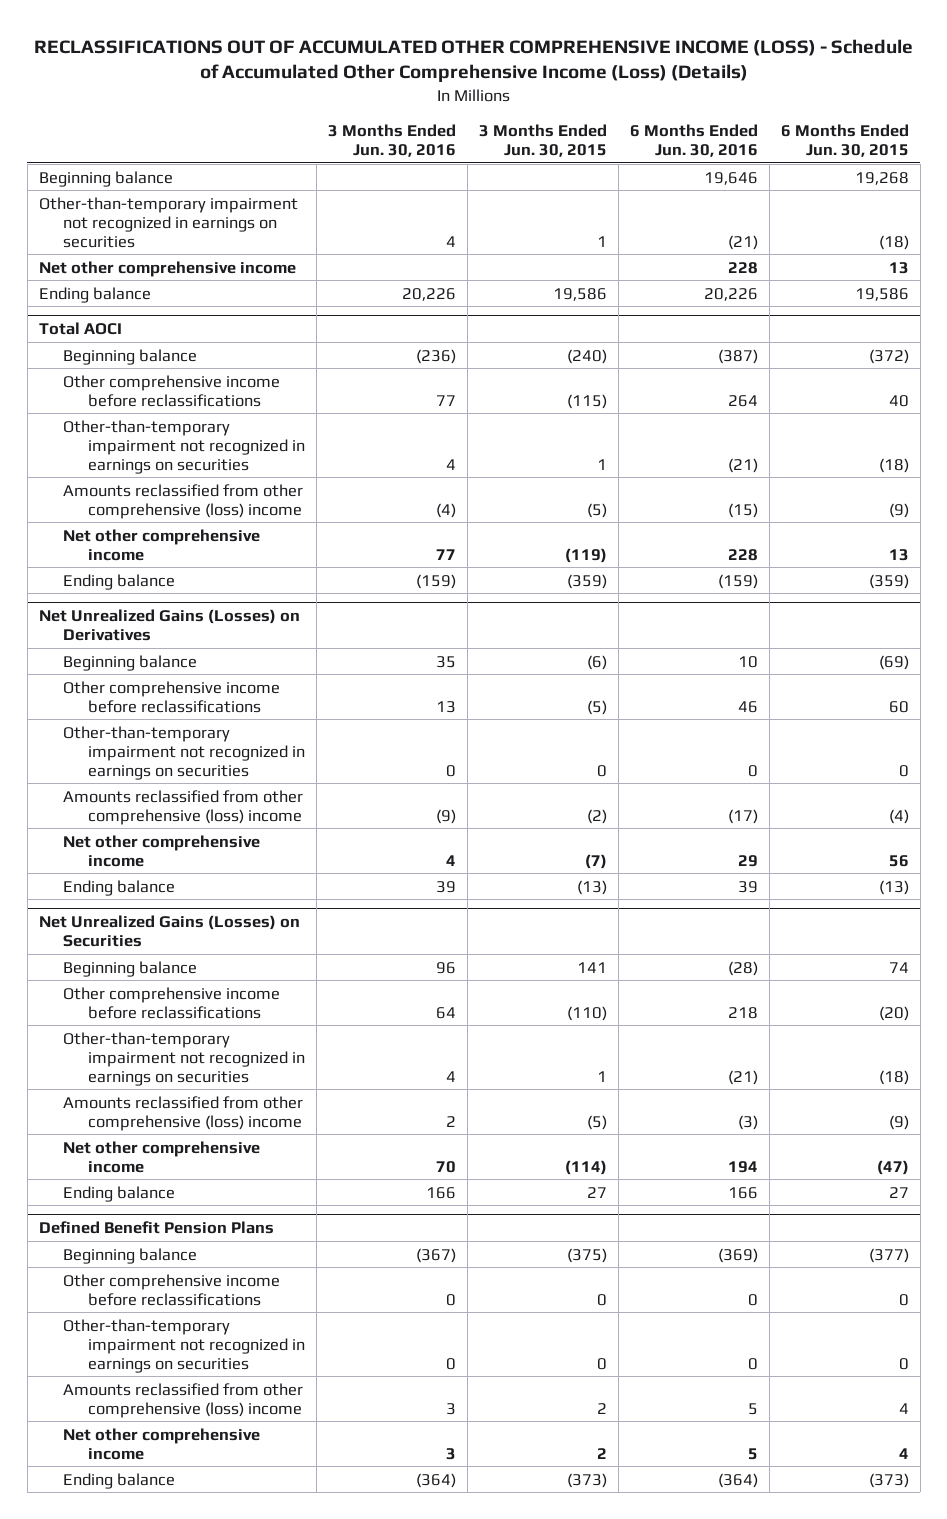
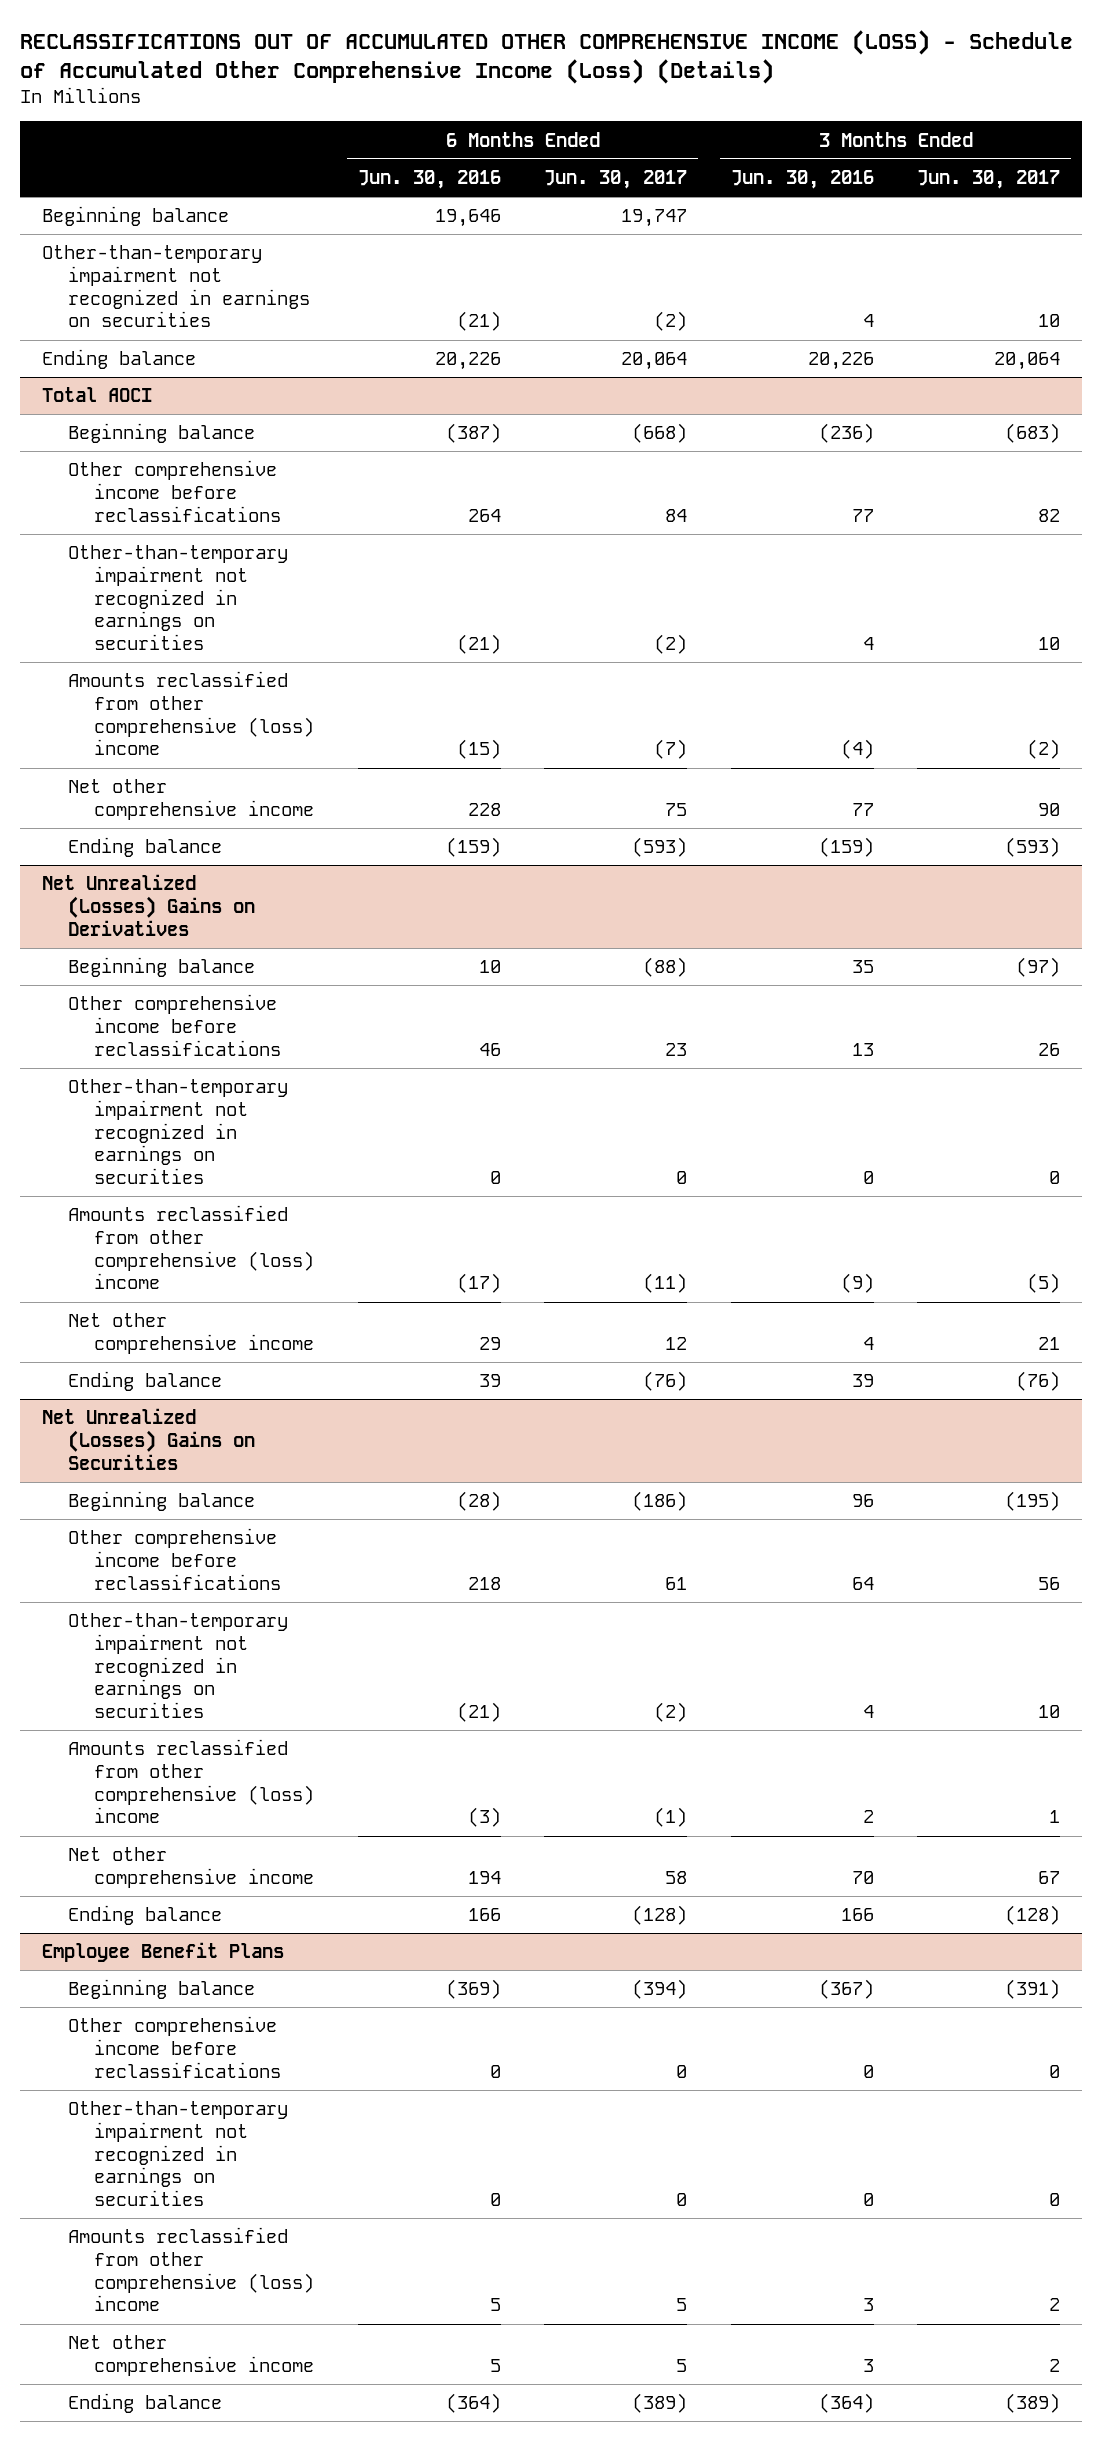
- | 3 Months Ended Jun. 30, 2016 | 3 Months Ended Jun. 30, 2015 | 6 Months Ended Jun. 30, 2016 | 6 Months Ended Jun. 30, 2015
+ | 6 Months Ended Jun. 30, 2016 | 6 Months Ended Jun. 30, 2017 | 3 Months Ended Jun. 30, 2016 | 3 Months Ended Jun. 30, 2017
- Net other comprehensive income | | | 228 | 13
- Net Unrealized Gains (Losses) on Derivatives
+ Net Unrealized (Losses) Gains on Derivatives
- Net Unrealized Gains (Losses) on Securities
+ Net Unrealized (Losses) Gains on Securities
- Defined Benefit Pension Plans
+ Employee Benefit Plans

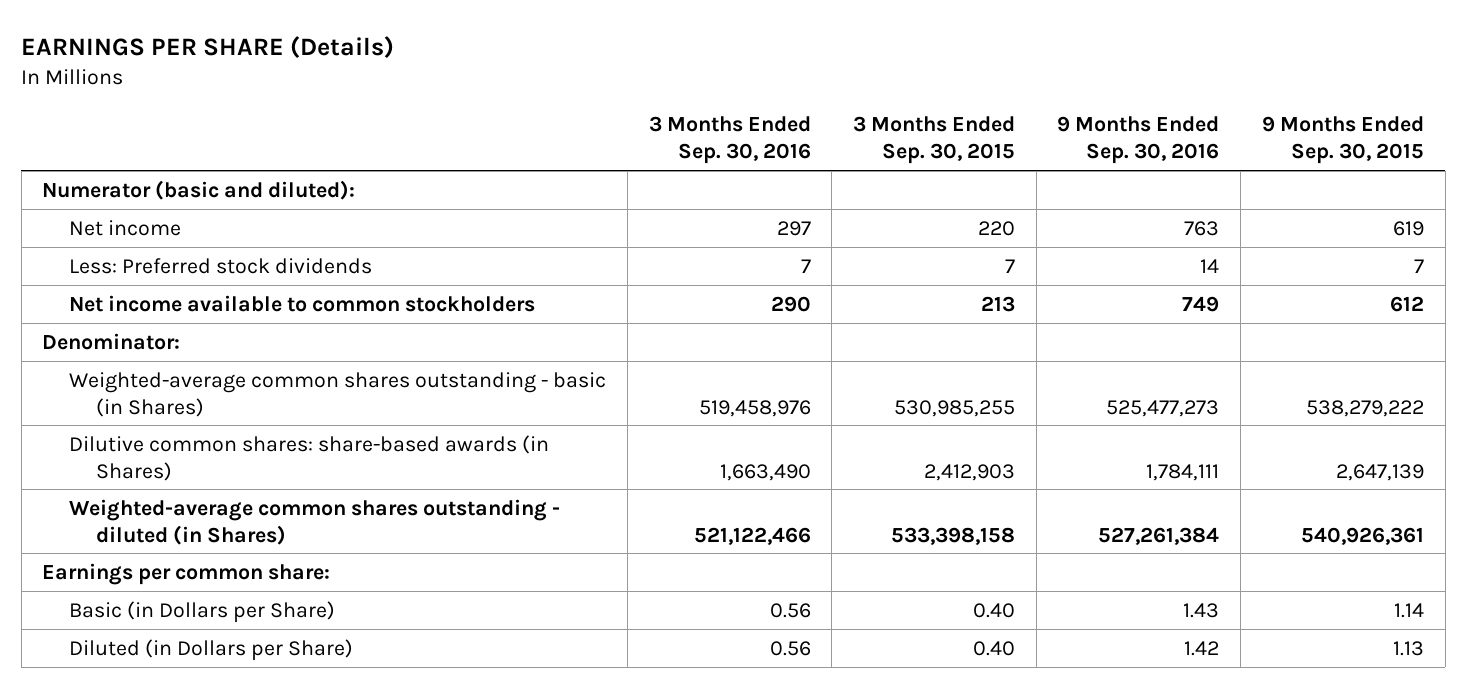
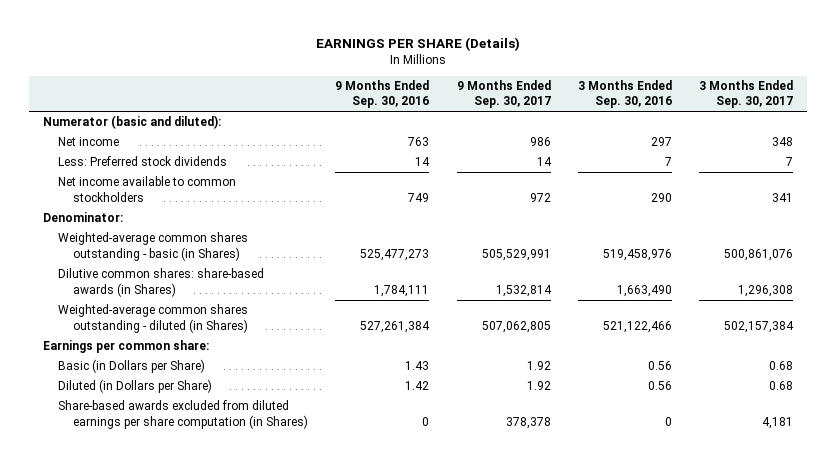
- | 3 Months Ended Sep. 30, 2016 | 3 Months Ended Sep. 30, 2015 | 9 Months Ended Sep. 30, 2016 | 9 Months Ended Sep. 30, 2015
+ | 9 Months Ended Sep. 30, 2016 | 9 Months Ended Sep. 30, 2017 | 3 Months Ended Sep. 30, 2016 | 3 Months Ended Sep. 30, 2017
+ Share-based awards excluded from diluted earnings per share computation (in Shares) | 0 | 378,378 | 0 | 4,181

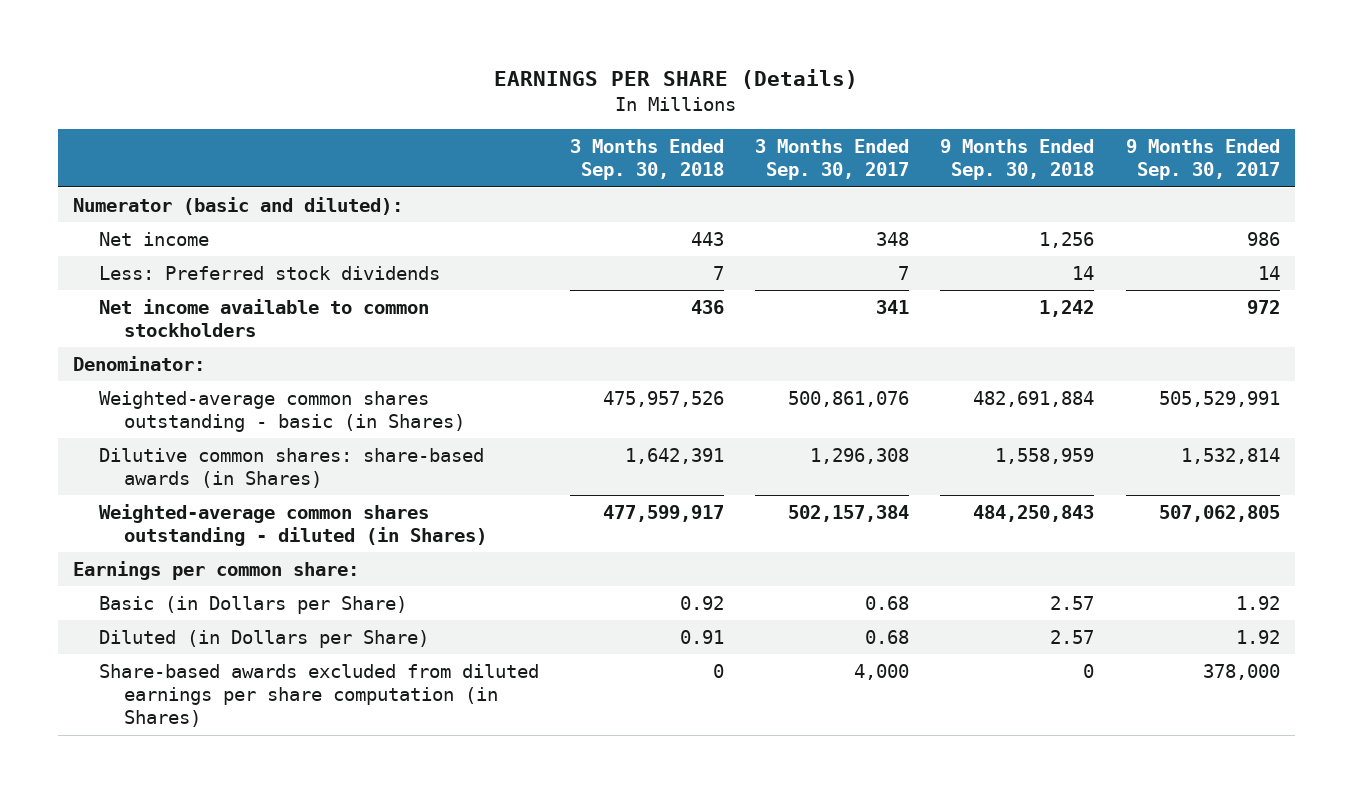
- | 9 Months Ended Sep. 30, 2016 | 9 Months Ended Sep. 30, 2017 | 3 Months Ended Sep. 30, 2016 | 3 Months Ended Sep. 30, 2017
+ | 3 Months Ended Sep. 30, 2018 | 3 Months Ended Sep. 30, 2017 | 9 Months Ended Sep. 30, 2018 | 9 Months Ended Sep. 30, 2017
- Share-based awards excluded from diluted earnings per share computation (in Shares) | 0 | 378,378 | 0 | 4,181
+ Share-based awards excluded from diluted earnings per share computation (in Shares) | 0 | 4,000 | 0 | 378,000

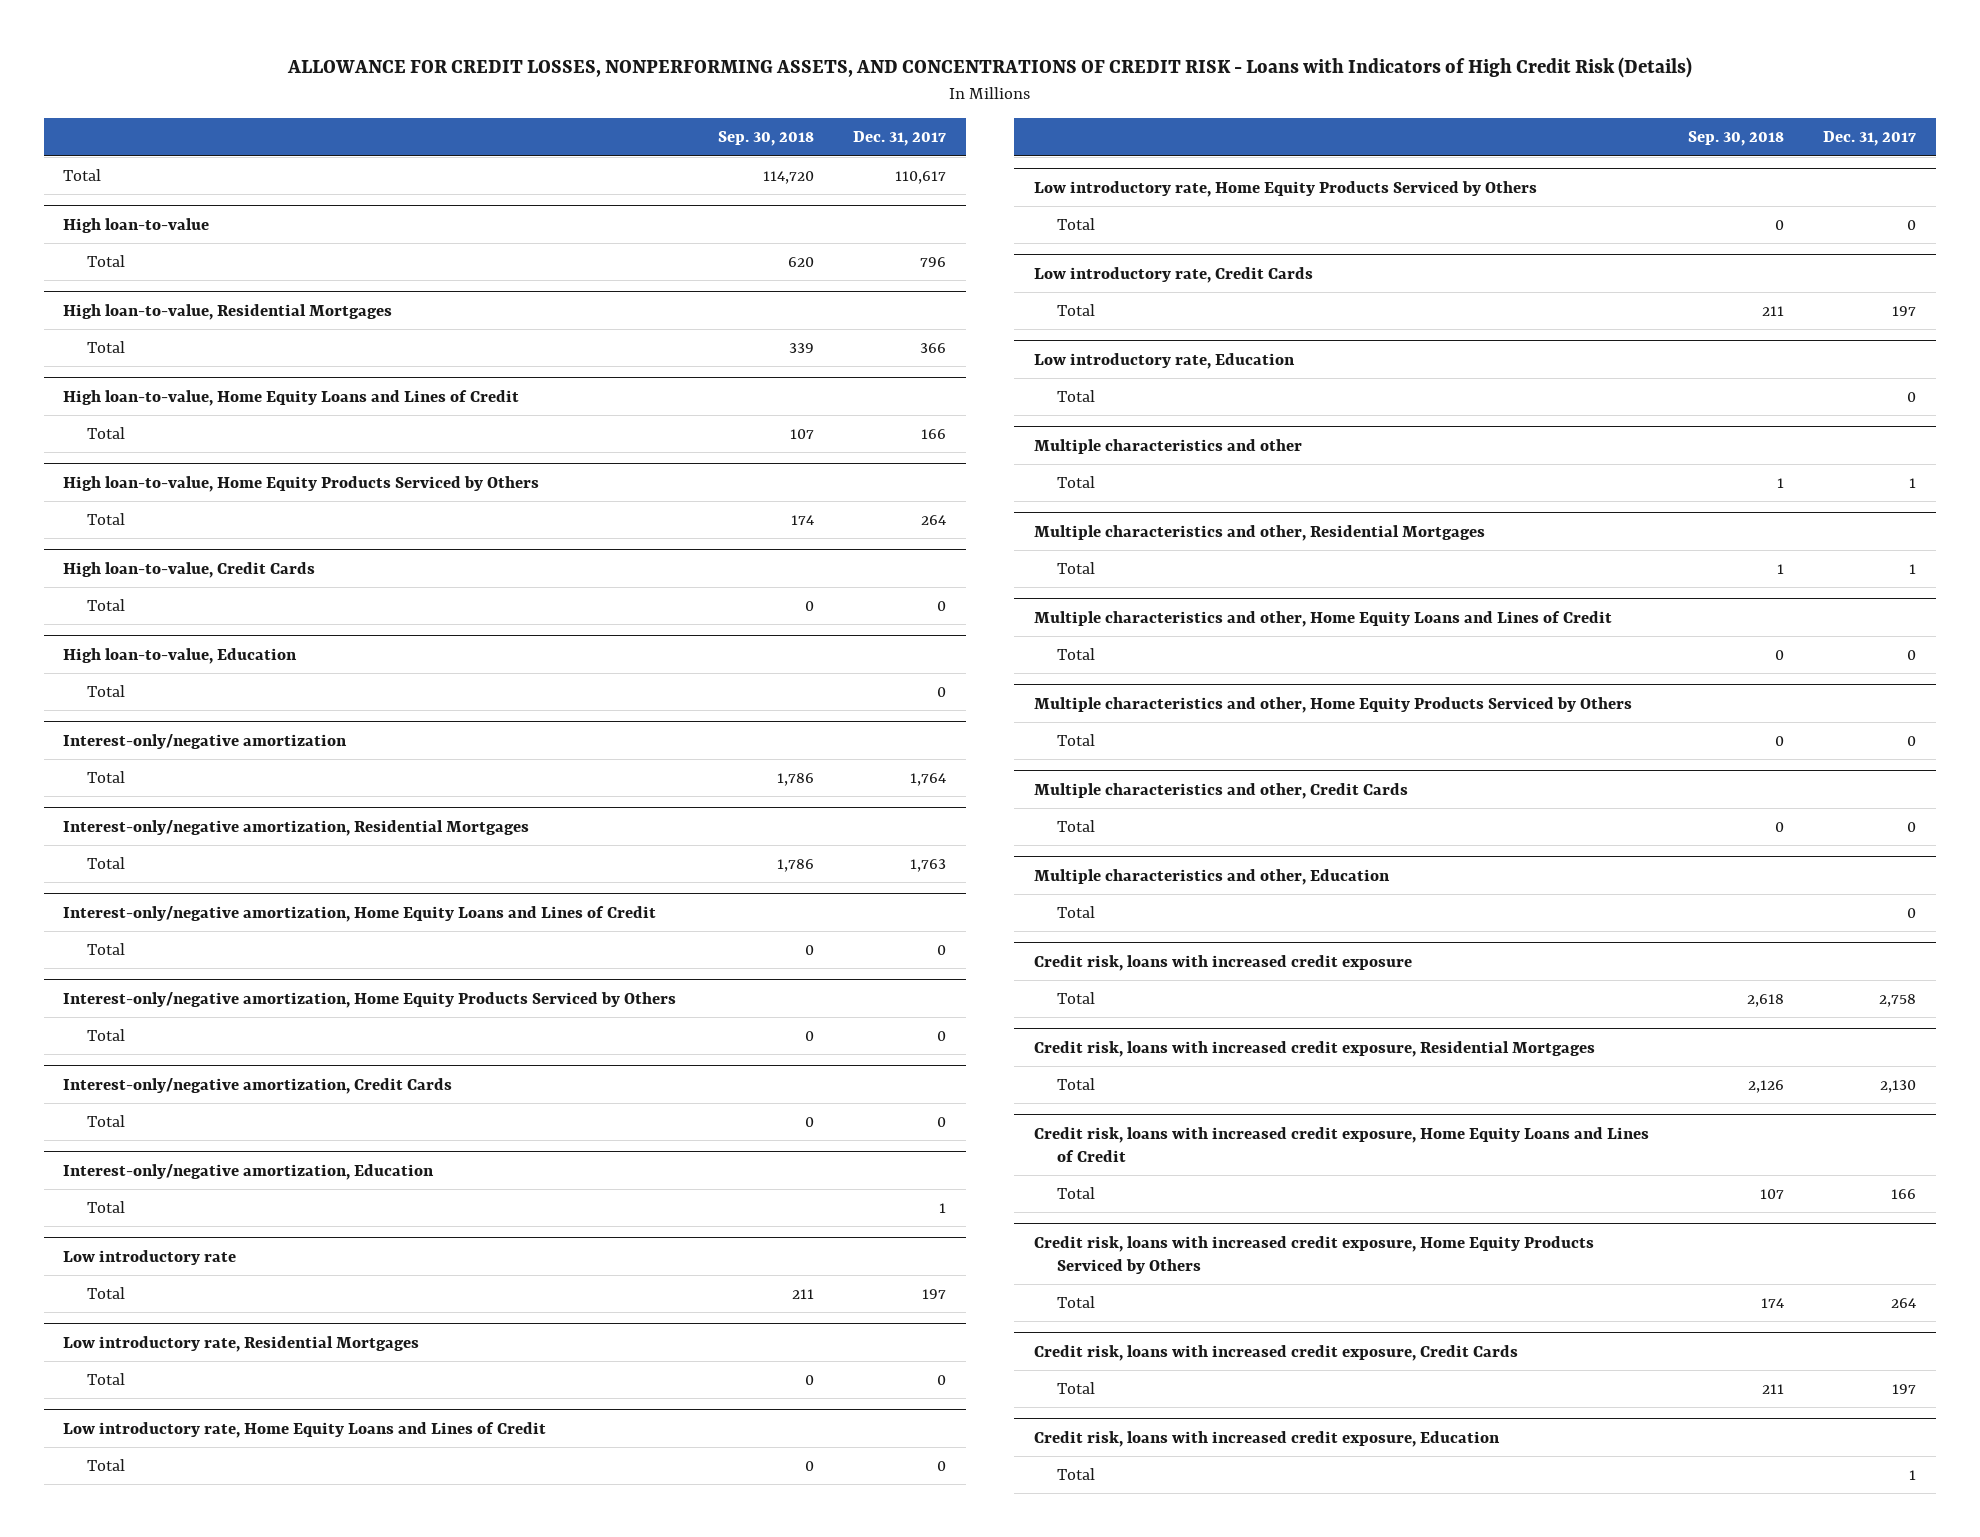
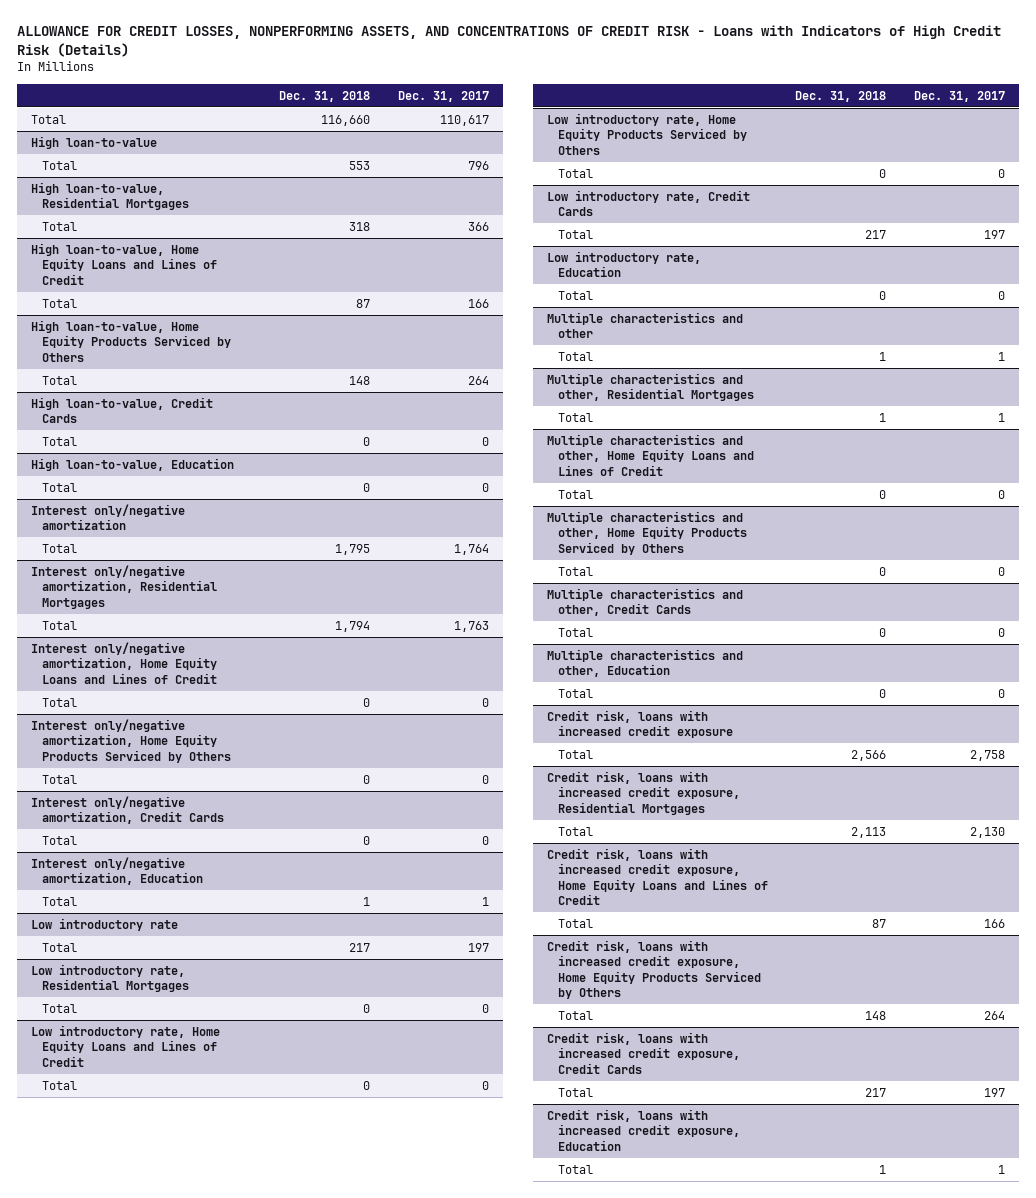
- | Sep. 30, 2018 | Dec. 31, 2017
+ | Dec. 31, 2018 | Dec. 31, 2017
- Interest-only/negative amortization
+ Interest only/negative amortization
- Interest-only/negative amortization, Residential Mortgages
+ Interest only/negative amortization, Residential Mortgages
- Interest-only/negative amortization, Home Equity Loans and Lines of Credit
+ Interest only/negative amortization, Home Equity Loans and Lines of Credit
- Interest-only/negative amortization, Home Equity Products Serviced by Others
+ Interest only/negative amortization, Home Equity Products Serviced by Others
- Interest-only/negative amortization, Credit Cards
+ Interest only/negative amortization, Credit Cards
- Interest-only/negative amortization, Education
+ Interest only/negative amortization, Education

